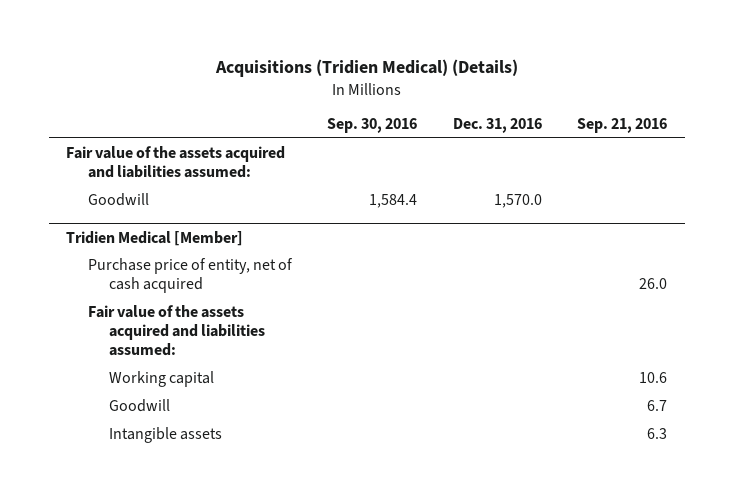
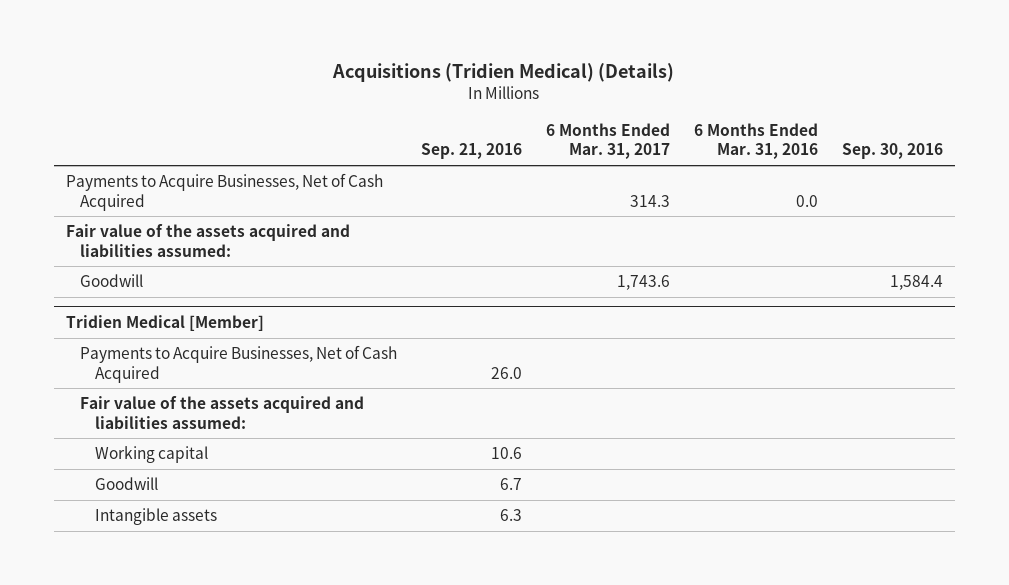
- | Sep. 30, 2016 | Dec. 31, 2016 | Sep. 21, 2016
+ | Sep. 21, 2016 | 6 Months Ended Mar. 31, 2017 | 6 Months Ended Mar. 31, 2016 | Sep. 30, 2016
+ Payments to Acquire Businesses, Net of Cash Acquired | | 314.3 | 0.0 |
@ Tridien Medical [Member]
- Purchase price of entity, net of cash acquired | | | 26.0
+ Payments to Acquire Businesses, Net of Cash Acquired | 26.0 | | |

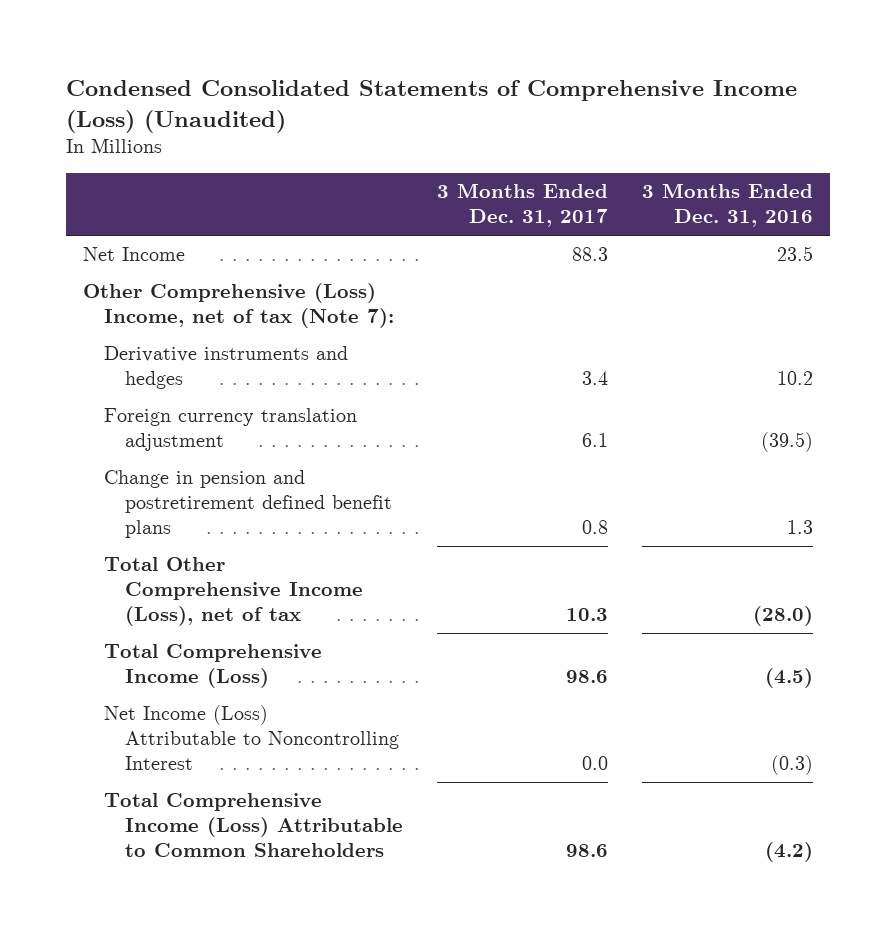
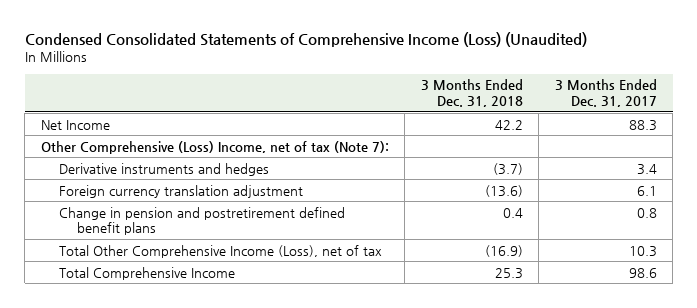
- | 3 Months Ended Dec. 31, 2017 | 3 Months Ended Dec. 31, 2016
+ | 3 Months Ended Dec. 31, 2018 | 3 Months Ended Dec. 31, 2017
- Total Comprehensive Income (Loss) | 98.6 | (4.5)
- Net Income (Loss) Attributable to Noncontrolling Interest | 0.0 | (0.3)
- Total Comprehensive Income (Loss) Attributable to Common Shareholders | 98.6 | (4.2)
+ Total Comprehensive Income | 25.3 | 98.6

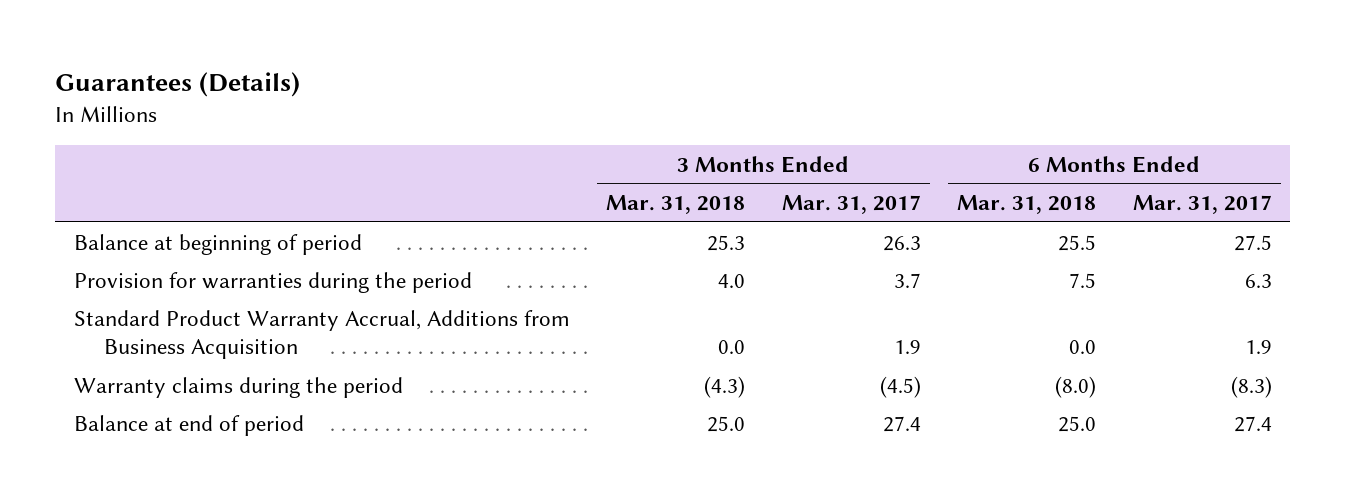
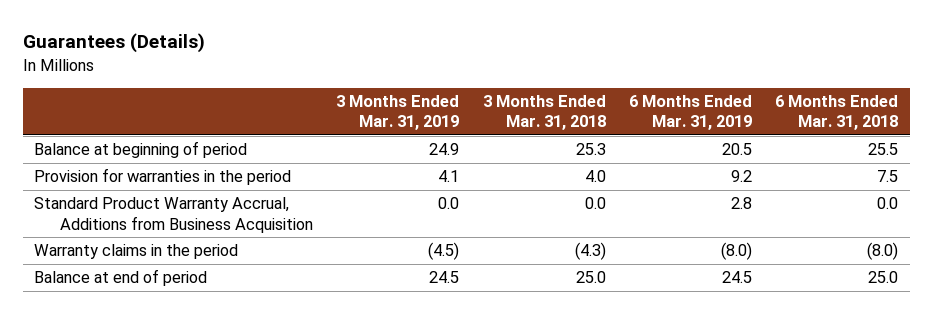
- | 3 Months Ended Mar. 31, 2018 | 3 Months Ended Mar. 31, 2017 | 6 Months Ended Mar. 31, 2018 | 6 Months Ended Mar. 31, 2017
+ | 3 Months Ended Mar. 31, 2019 | 3 Months Ended Mar. 31, 2018 | 6 Months Ended Mar. 31, 2019 | 6 Months Ended Mar. 31, 2018
- Provision for warranties during the period | 4.0 | 3.7 | 7.5 | 6.3
+ Provision for warranties in the period | 4.1 | 4.0 | 9.2 | 7.5
- Warranty claims during the period | (4.3) | (4.5) | (8.0) | (8.3)
+ Warranty claims in the period | (4.5) | (4.3) | (8.0) | (8.0)

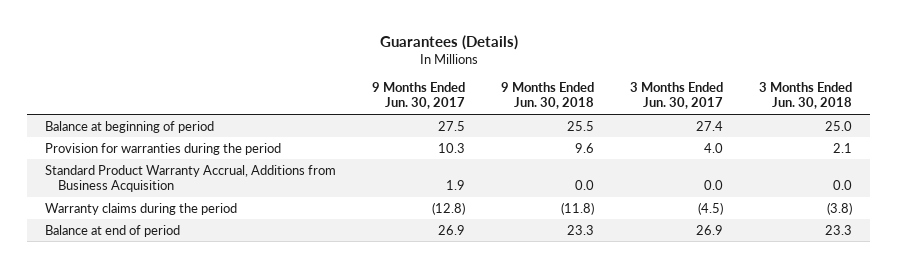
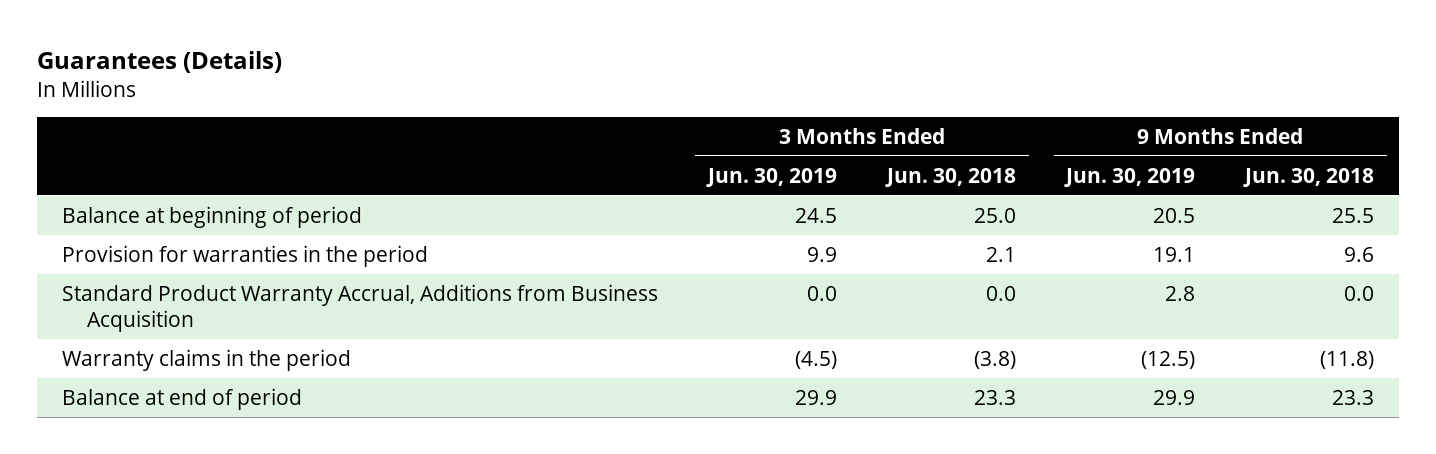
- | 9 Months Ended Jun. 30, 2017 | 9 Months Ended Jun. 30, 2018 | 3 Months Ended Jun. 30, 2017 | 3 Months Ended Jun. 30, 2018
+ | 3 Months Ended Jun. 30, 2019 | 3 Months Ended Jun. 30, 2018 | 9 Months Ended Jun. 30, 2019 | 9 Months Ended Jun. 30, 2018
- Provision for warranties during the period | 10.3 | 9.6 | 4.0 | 2.1
+ Provision for warranties in the period | 9.9 | 2.1 | 19.1 | 9.6
- Warranty claims during the period | (12.8) | (11.8) | (4.5) | (3.8)
+ Warranty claims in the period | (4.5) | (3.8) | (12.5) | (11.8)

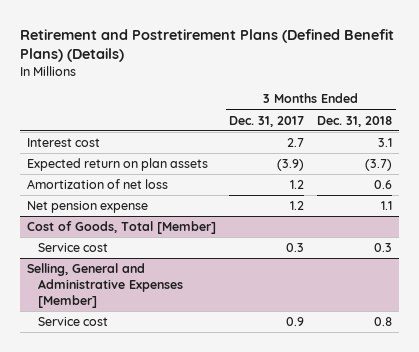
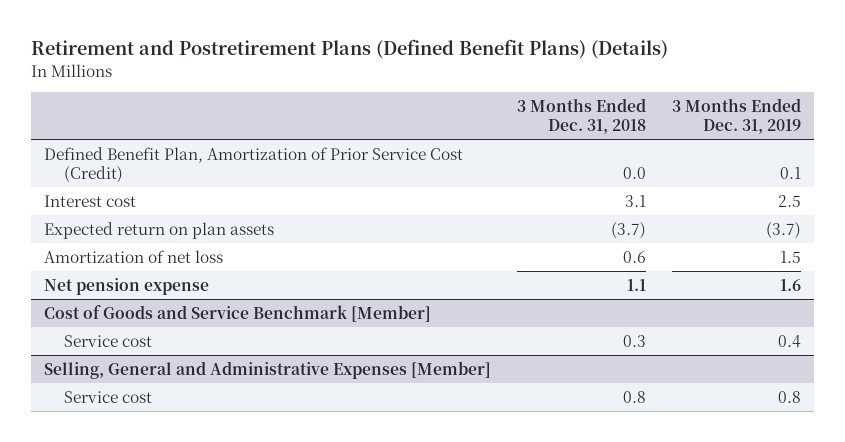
- | 3 Months Ended Dec. 31, 2017 | 3 Months Ended Dec. 31, 2018
+ | 3 Months Ended Dec. 31, 2018 | 3 Months Ended Dec. 31, 2019
+ Defined Benefit Plan, Amortization of Prior Service Cost (Credit) | 0.0 | 0.1
- Cost of Goods, Total [Member]
+ Cost of Goods and Service Benchmark [Member]

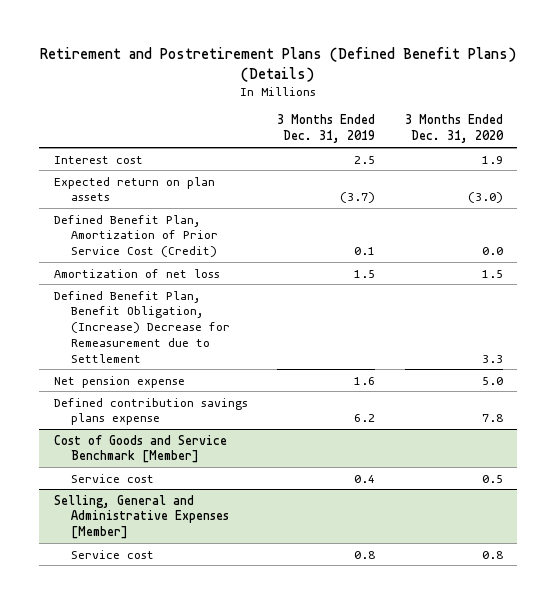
- | 3 Months Ended Dec. 31, 2018 | 3 Months Ended Dec. 31, 2019
+ | 3 Months Ended Dec. 31, 2019 | 3 Months Ended Dec. 31, 2020
moved down: Defined Benefit Plan, Amortization of Prior Service Cost (Credit) | 0.1 | 0.0
+ Defined Benefit Plan, Benefit Obligation, (Increase) Decrease for Remeasurement due to Settlement | | 3.3
+ Defined contribution savings plans expense | 6.2 | 7.8

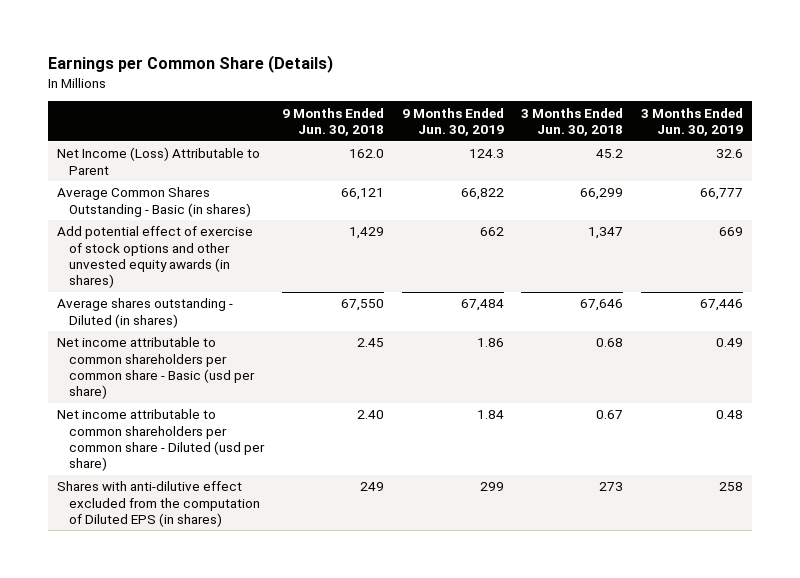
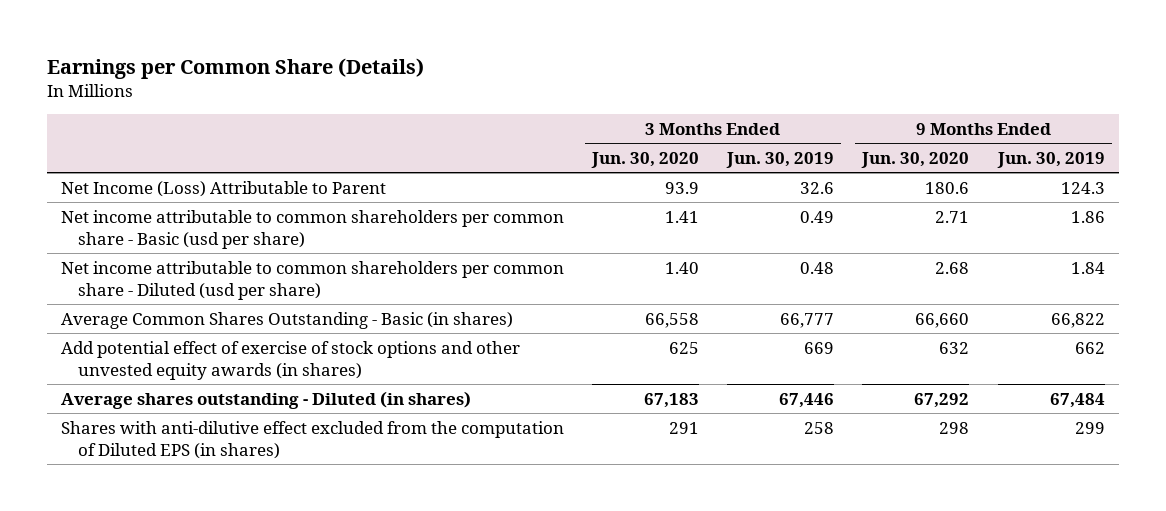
- | 9 Months Ended Jun. 30, 2018 | 9 Months Ended Jun. 30, 2019 | 3 Months Ended Jun. 30, 2018 | 3 Months Ended Jun. 30, 2019
+ | 3 Months Ended Jun. 30, 2020 | 3 Months Ended Jun. 30, 2019 | 9 Months Ended Jun. 30, 2020 | 9 Months Ended Jun. 30, 2019
moved up: Net income attributable to common shareholders per common share - Basic (usd per share) | 1.41 | 0.49 | 2.71 | 1.86
moved up: Net income attributable to common shareholders per common share - Diluted (usd per share) | 1.40 | 0.48 | 2.68 | 1.84

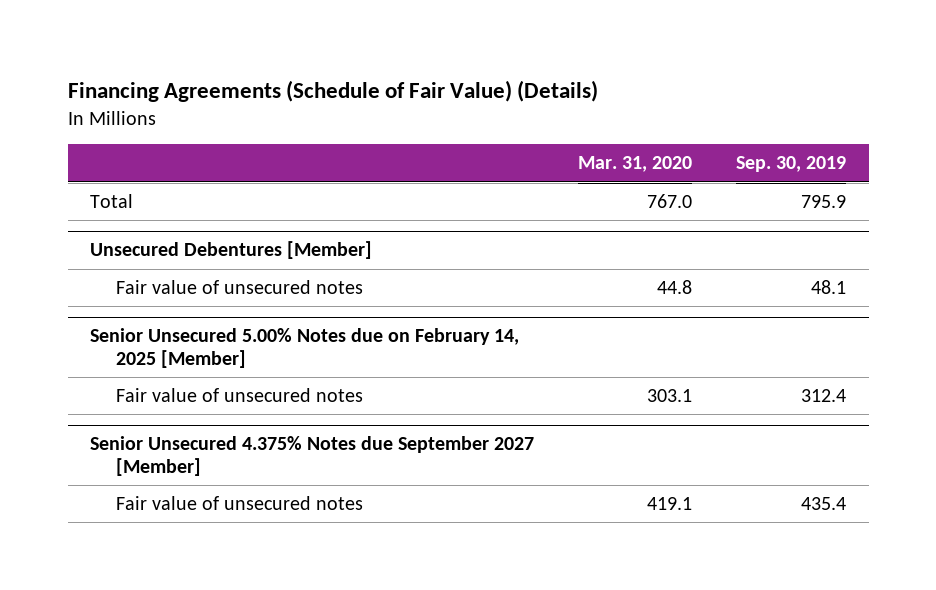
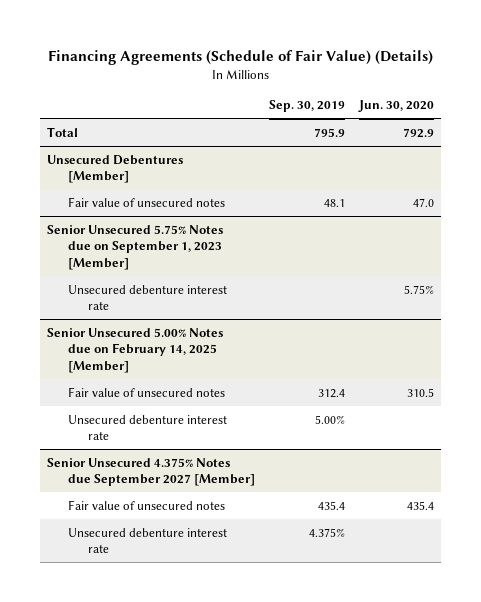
- | Mar. 31, 2020 | Sep. 30, 2019
+ | Sep. 30, 2019 | Jun. 30, 2020
+ Senior Unsecured 5.75% Notes due on September 1, 2023 [Member]
+ Unsecured debenture interest rate | | 5.75%
@ Senior Unsecured 5.00% Notes due on February 14, 2025 [Member]
+ Unsecured debenture interest rate | 5.00% |
@ Senior Unsecured 4.375% Notes due September 2027 [Member]
+ Unsecured debenture interest rate | 4.375% |

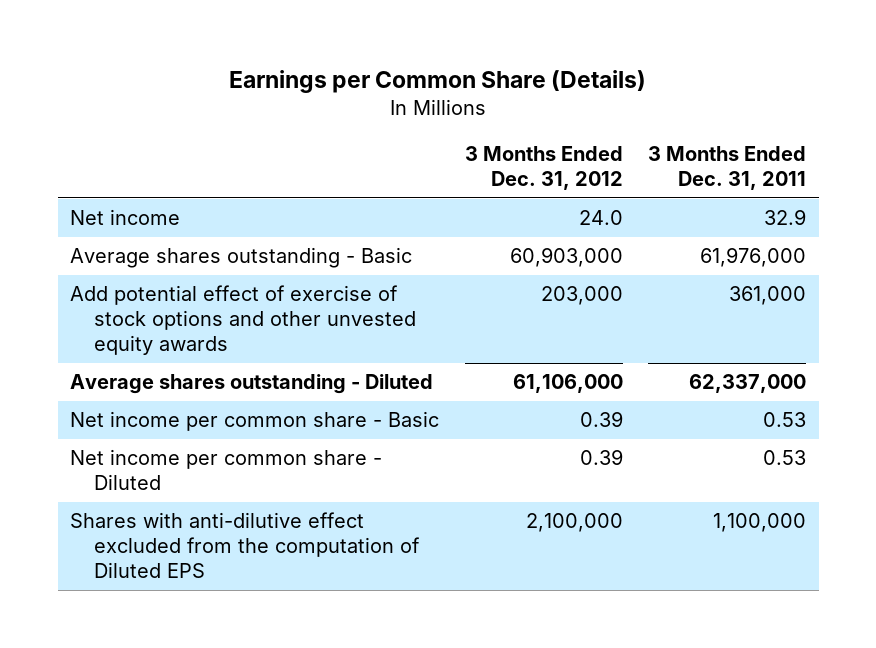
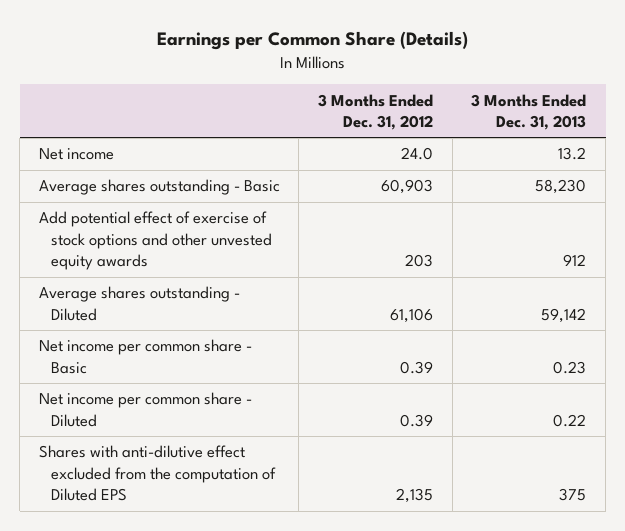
- | 3 Months Ended Dec. 31, 2012 | 3 Months Ended Dec. 31, 2011
+ | 3 Months Ended Dec. 31, 2012 | 3 Months Ended Dec. 31, 2013
- Average shares outstanding - Basic | 60,903,000 | 61,976,000
- Add potential effect of exercise of stock options and other unvested equity awards | 203,000 | 361,000
- Average shares outstanding - Diluted | 61,106,000 | 62,337,000
+ Average shares outstanding - Basic | 60,903 | 58,230
+ Add potential effect of exercise of stock options and other unvested equity awards | 203 | 912
+ Average shares outstanding - Diluted | 61,106 | 59,142
- Shares with anti-dilutive effect excluded from the computation of Diluted EPS | 2,100,000 | 1,100,000
+ Shares with anti-dilutive effect excluded from the computation of Diluted EPS | 2,135 | 375

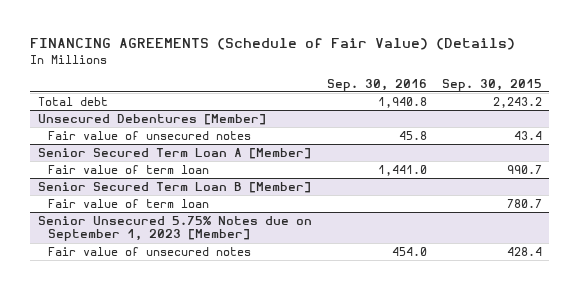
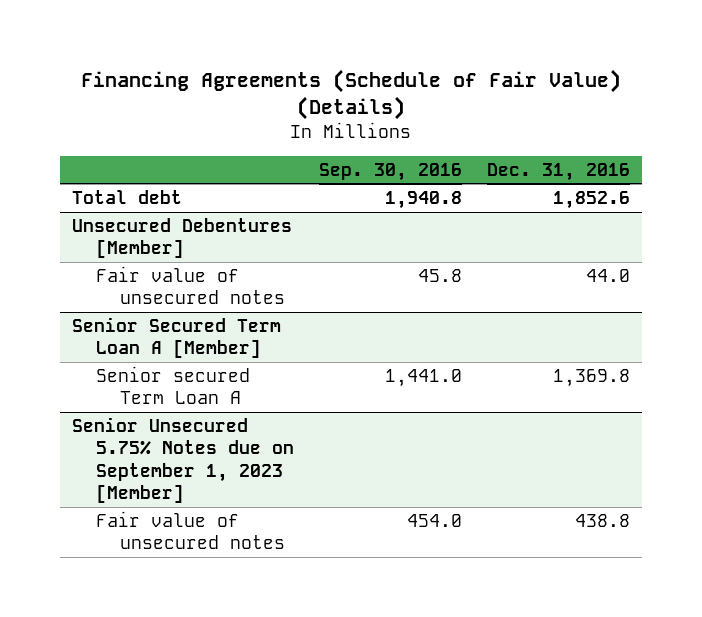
- FINANCING AGREEMENTS (Schedule of Fair Value) (Details)
+ Financing Agreements (Schedule of Fair Value) (Details)
- | Sep. 30, 2016 | Sep. 30, 2015
+ | Sep. 30, 2016 | Dec. 31, 2016
@ Senior Secured Term Loan A [Member]
- Fair value of term loan | 1,441.0 | 990.7
- Senior Secured Term Loan B [Member]
- Fair value of term loan | | 780.7
@ Senior Secured Term Loan A [Member]
+ Senior secured Term Loan A | 1,441.0 | 1,369.8

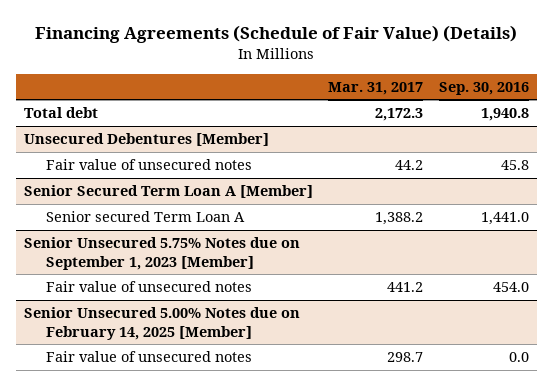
- | Sep. 30, 2016 | Dec. 31, 2016
+ | Mar. 31, 2017 | Sep. 30, 2016
+ Senior Unsecured 5.00% Notes due on February 14, 2025 [Member]
+ Fair value of unsecured notes | 298.7 | 0.0

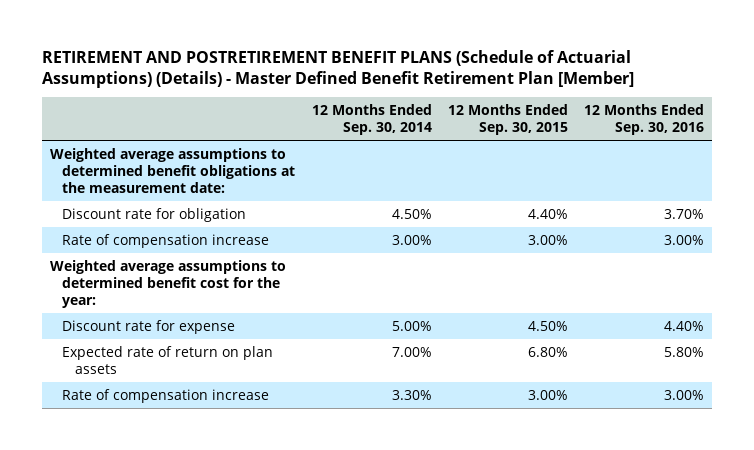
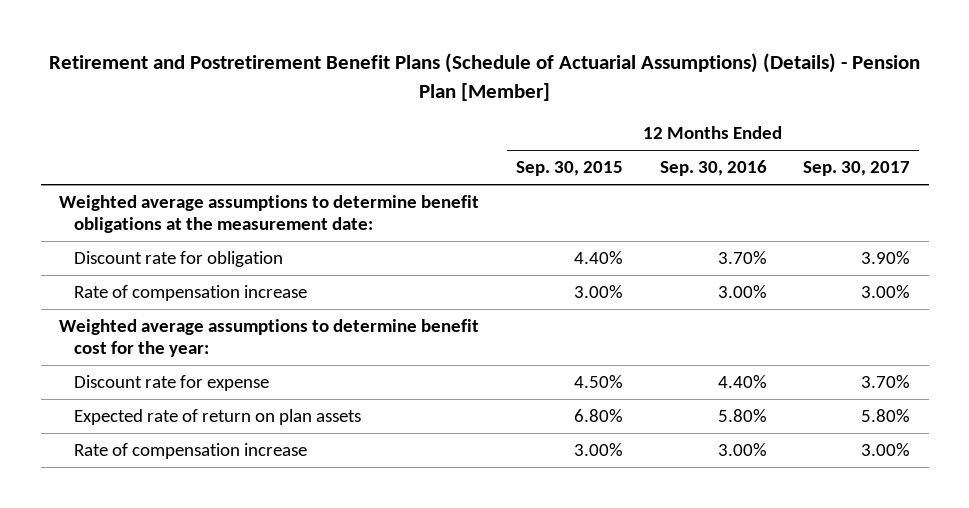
- RETIREMENT AND POSTRETIREMENT BENEFIT PLANS (Schedule of Actuarial Assumptions) (Details) - Master Defined Benefit Retirement Plan [Member]
+ Retirement and Postretirement Benefit Plans (Schedule of Actuarial Assumptions) (Details) - Pension Plan [Member]
- | 12 Months Ended Sep. 30, 2014 | 12 Months Ended Sep. 30, 2015 | 12 Months Ended Sep. 30, 2016
+ | 12 Months Ended Sep. 30, 2015 | 12 Months Ended Sep. 30, 2016 | 12 Months Ended Sep. 30, 2017
- Weighted average assumptions to determined benefit obligations at the measurement date:
+ Weighted average assumptions to determine benefit obligations at the measurement date:
- Weighted average assumptions to determined benefit cost for the year:
+ Weighted average assumptions to determine benefit cost for the year:

